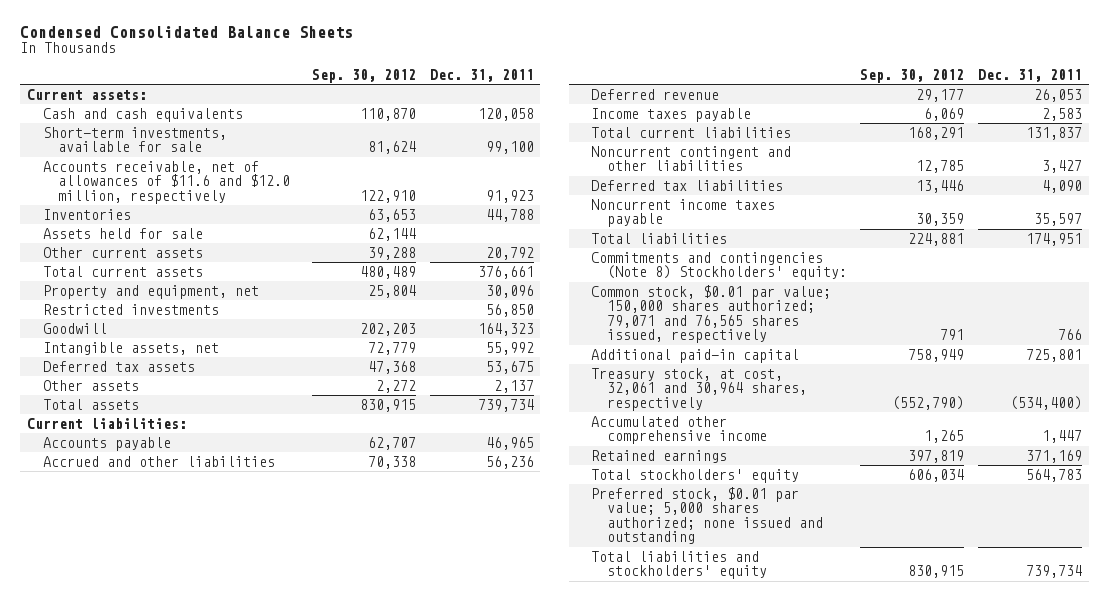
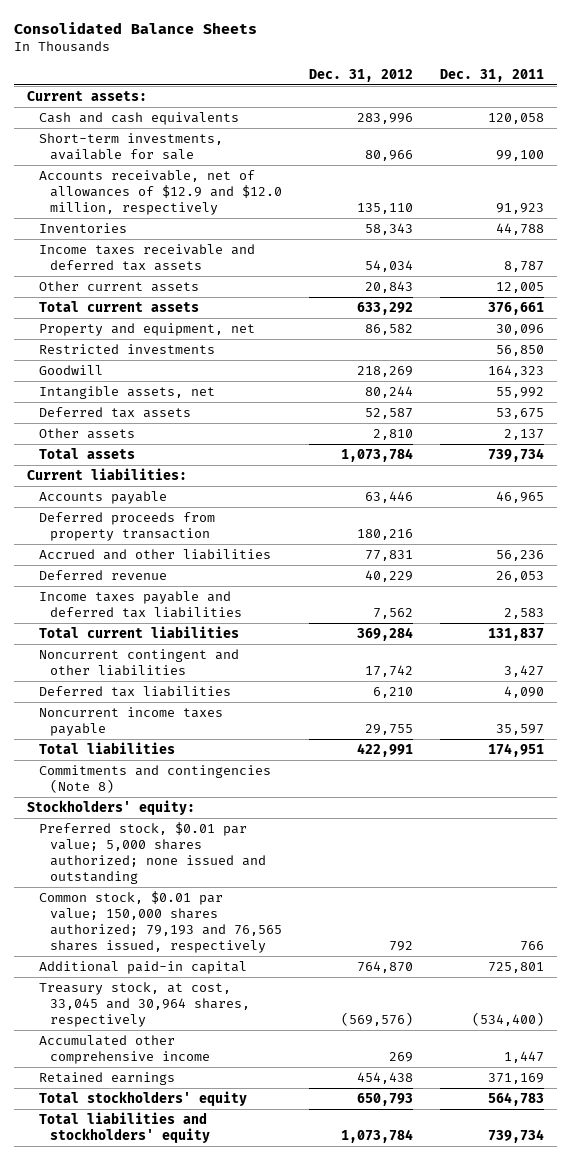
- Condensed Consolidated Balance Sheets
+ Consolidated Balance Sheets
- | Sep. 30, 2012 | Dec. 31, 2011
+ | Dec. 31, 2012 | Dec. 31, 2011
- Accounts receivable, net of allowances of $11.6 and $12.0 million, respectively | 122,910 | 91,923
+ Accounts receivable, net of allowances of $12.9 and $12.0 million, respectively | 135,110 | 91,923
- Assets held for sale | 62,144 |
- Other current assets | 39,288 | 20,792
+ Income taxes receivable and deferred tax assets | 54,034 | 8,787
+ Other current assets | 20,843 | 12,005
+ Deferred proceeds from property transaction | 180,216 |
- Income taxes payable | 6,069 | 2,583
+ Income taxes payable and deferred tax liabilities | 7,562 | 2,583
- Commitments and contingencies (Note 8) Stockholders' equity:
- Common stock, $0.01 par value; 150,000 shares authorized; 79,071 and 76,565 shares issued, respectively | 791 | 766
+ Commitments and contingencies (Note 8)
+ Stockholders' equity:
moved up: Preferred stock, $0.01 par value; 5,000 shares authorized; none issued and outstanding
+ Common stock, $0.01 par value; 150,000 shares authorized; 79,193 and 76,565 shares issued, respectively | 792 | 766
- Treasury stock, at cost, 32,061 and 30,964 shares, respectively | (552,790) | (534,400)
+ Treasury stock, at cost, 33,045 and 30,964 shares, respectively | (569,576) | (534,400)

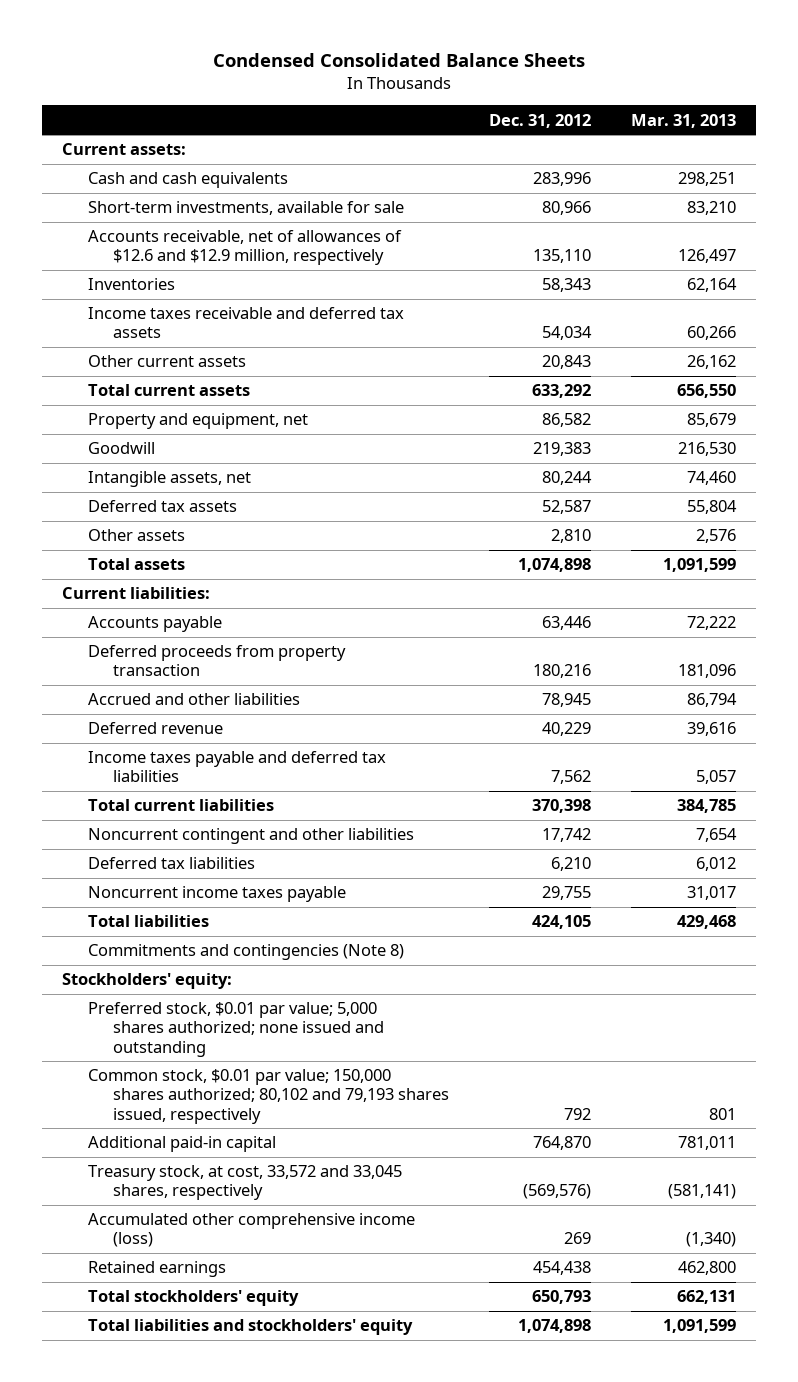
- Consolidated Balance Sheets
+ Condensed Consolidated Balance Sheets
- | Dec. 31, 2012 | Dec. 31, 2011
+ | Dec. 31, 2012 | Mar. 31, 2013
- Accounts receivable, net of allowances of $12.9 and $12.0 million, respectively | 135,110 | 91,923
+ Accounts receivable, net of allowances of $12.6 and $12.9 million, respectively | 135,110 | 126,497
- Restricted investments | | 56,850
- Goodwill | 218,269 | 164,323
+ Goodwill | 219,383 | 216,530
- Total assets | 1,073,784 | 739,734
+ Total assets | 1,074,898 | 1,091,599
- Accrued and other liabilities | 77,831 | 56,236
+ Accrued and other liabilities | 78,945 | 86,794
- Total current liabilities | 369,284 | 131,837
+ Total current liabilities | 370,398 | 384,785
- Total liabilities | 422,991 | 174,951
+ Total liabilities | 424,105 | 429,468
- Common stock, $0.01 par value; 150,000 shares authorized; 79,193 and 76,565 shares issued, respectively | 792 | 766
+ Common stock, $0.01 par value; 150,000 shares authorized; 80,102 and 79,193 shares issued, respectively | 792 | 801
- Treasury stock, at cost, 33,045 and 30,964 shares, respectively | (569,576) | (534,400)
- Accumulated other comprehensive income | 269 | 1,447
+ Treasury stock, at cost, 33,572 and 33,045 shares, respectively | (569,576) | (581,141)
+ Accumulated other comprehensive income (loss) | 269 | (1,340)
- Total liabilities and stockholders' equity | 1,073,784 | 739,734
+ Total liabilities and stockholders' equity | 1,074,898 | 1,091,599

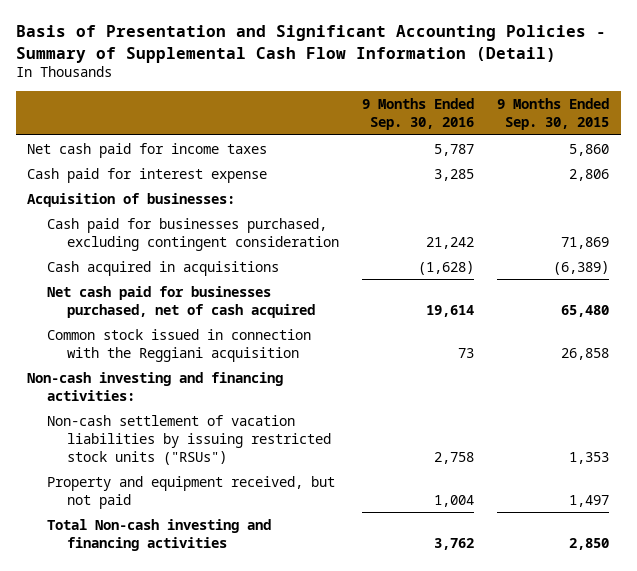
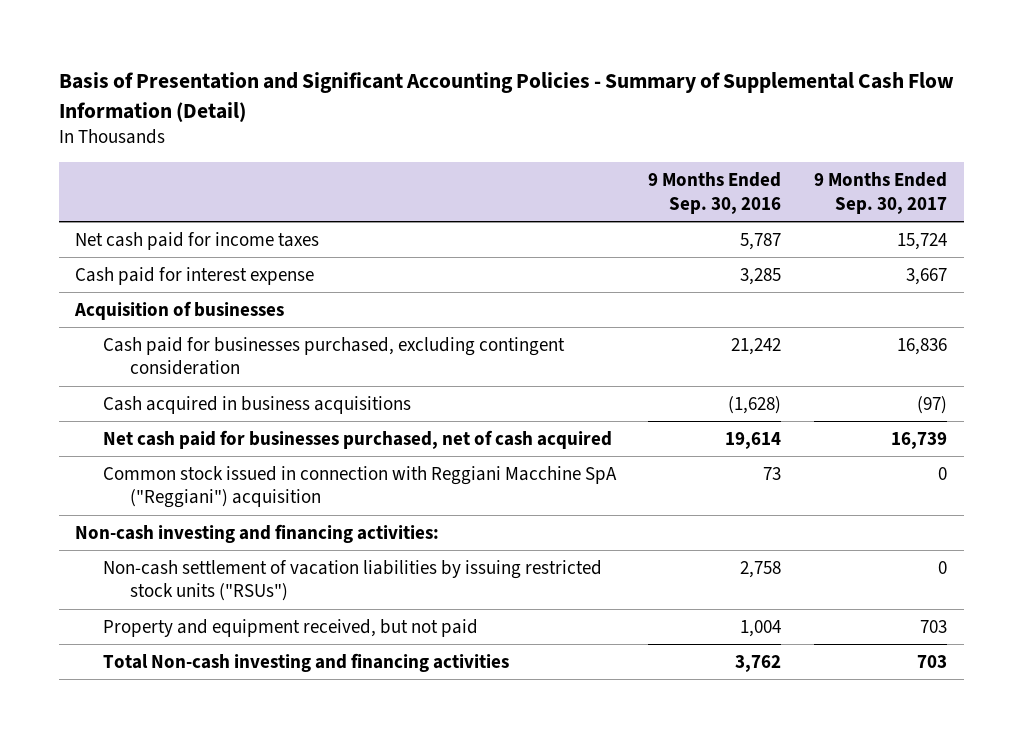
- | 9 Months Ended Sep. 30, 2016 | 9 Months Ended Sep. 30, 2015
+ | 9 Months Ended Sep. 30, 2016 | 9 Months Ended Sep. 30, 2017
- Acquisition of businesses:
+ Acquisition of businesses
- Cash acquired in acquisitions | (1,628) | (6,389)
+ Cash acquired in business acquisitions | (1,628) | (97)
- Common stock issued in connection with the Reggiani acquisition | 73 | 26,858
+ Common stock issued in connection with Reggiani Macchine SpA ("Reggiani") acquisition | 73 | 0

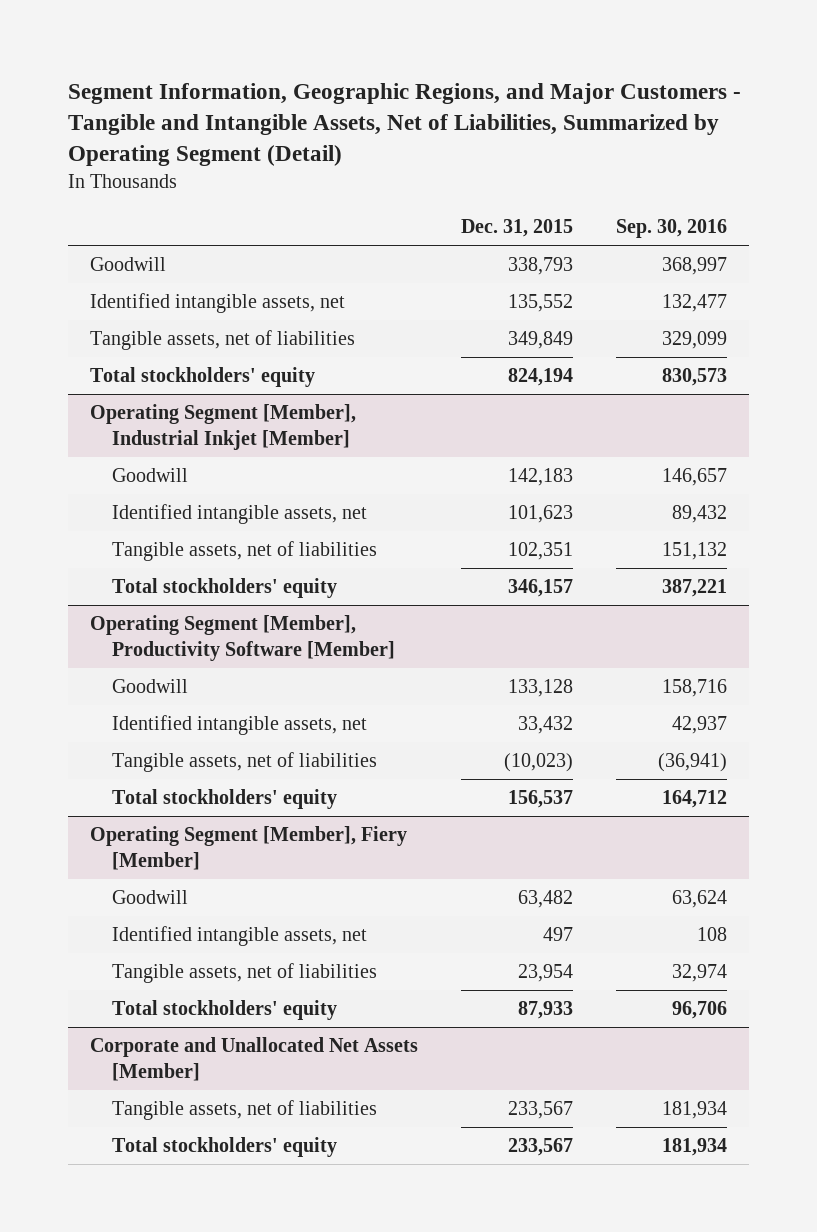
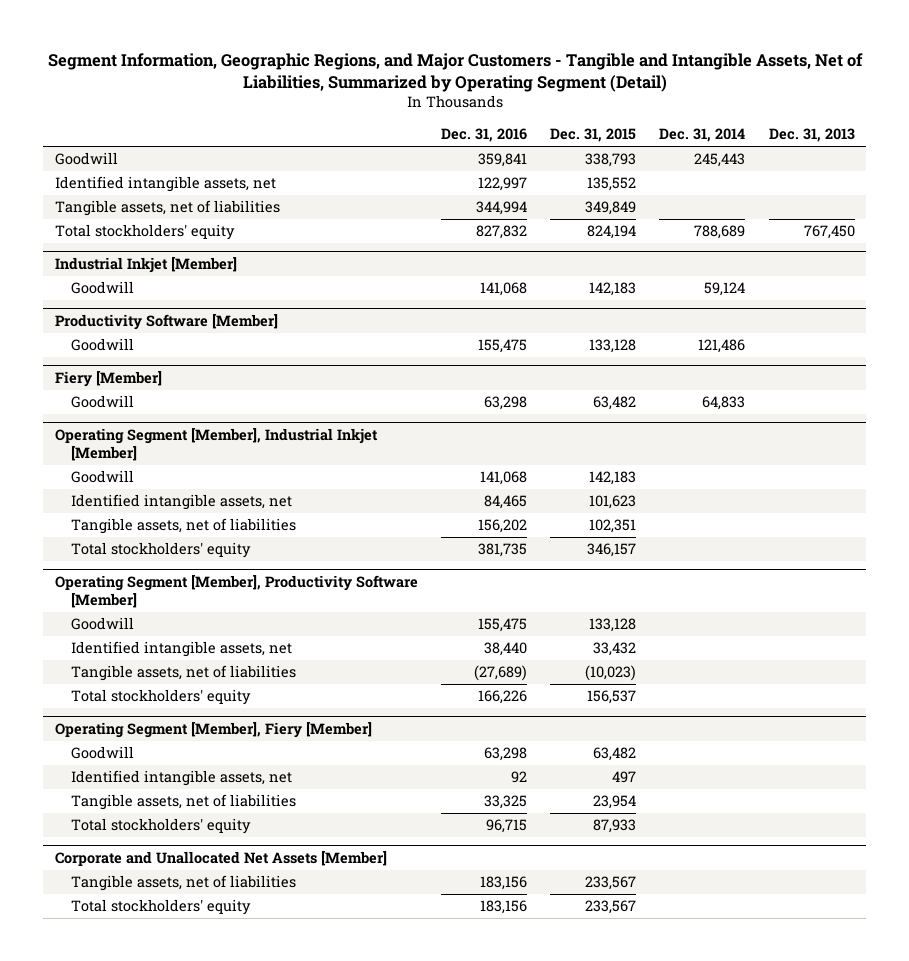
- | Dec. 31, 2015 | Sep. 30, 2016
+ | Dec. 31, 2016 | Dec. 31, 2015 | Dec. 31, 2014 | Dec. 31, 2013
+ Industrial Inkjet [Member]
+ Goodwill | 141,068 | 142,183 | 59,124 |
+ Productivity Software [Member]
+ Goodwill | 155,475 | 133,128 | 121,486 |
+ Fiery [Member]
+ Goodwill | 63,298 | 63,482 | 64,833 |

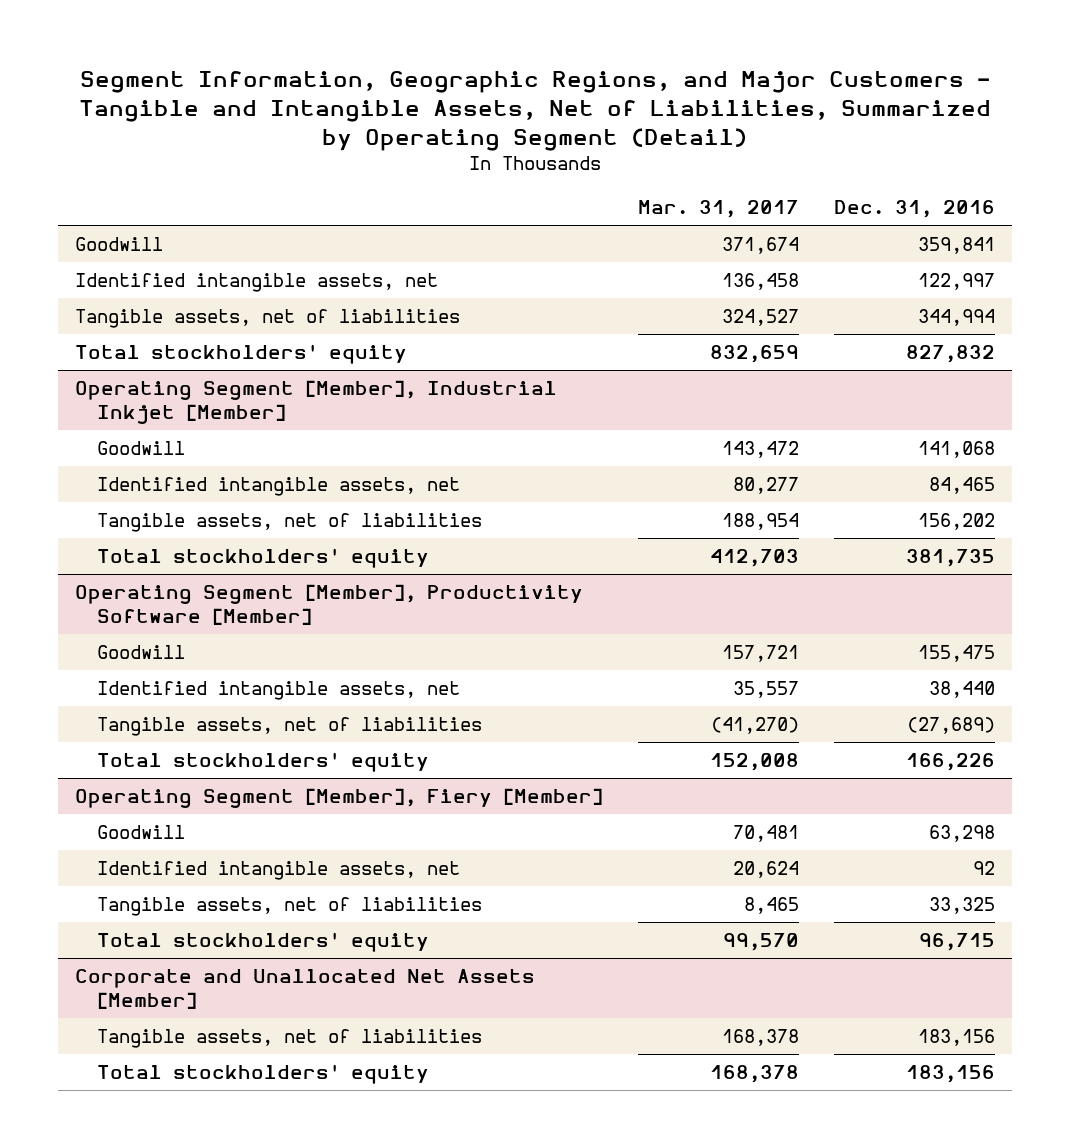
- | Dec. 31, 2016 | Dec. 31, 2015 | Dec. 31, 2014 | Dec. 31, 2013
+ | Mar. 31, 2017 | Dec. 31, 2016
- Industrial Inkjet [Member]
- Goodwill | 141,068 | 142,183 | 59,124 |
- Productivity Software [Member]
- Goodwill | 155,475 | 133,128 | 121,486 |
- Fiery [Member]
- Goodwill | 63,298 | 63,482 | 64,833 |

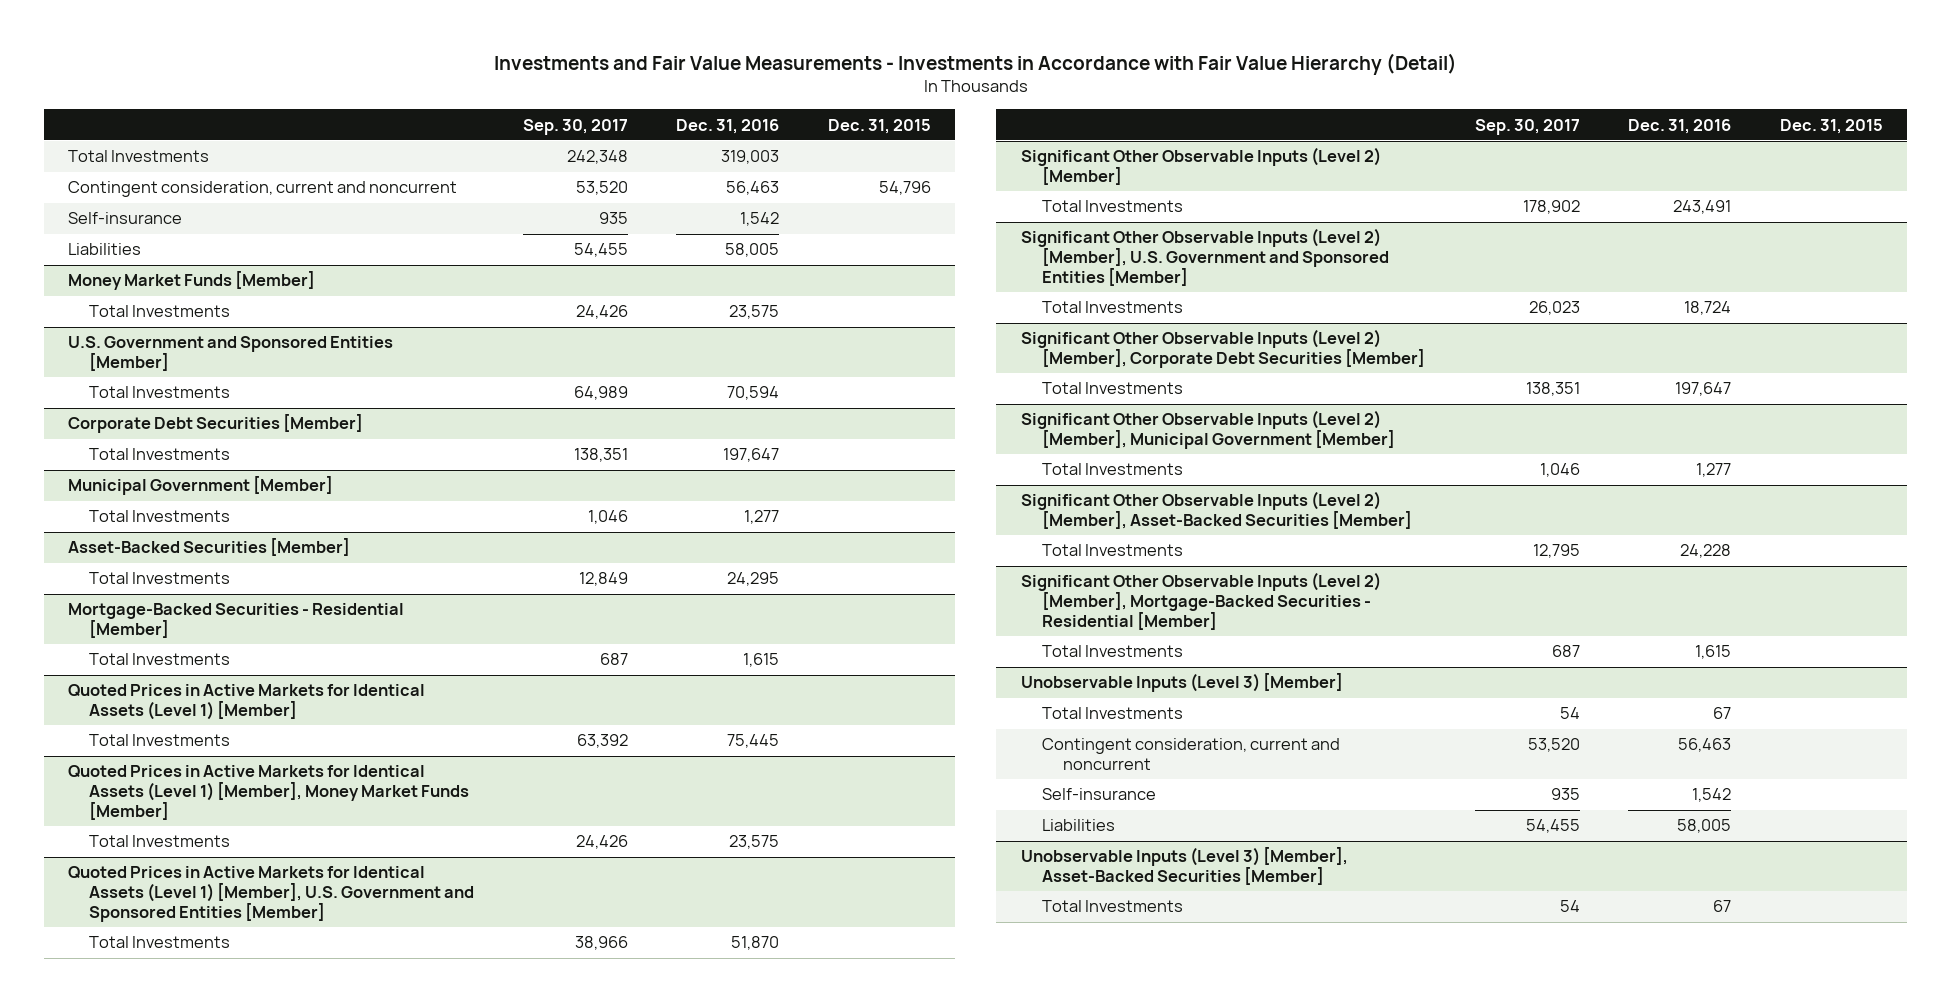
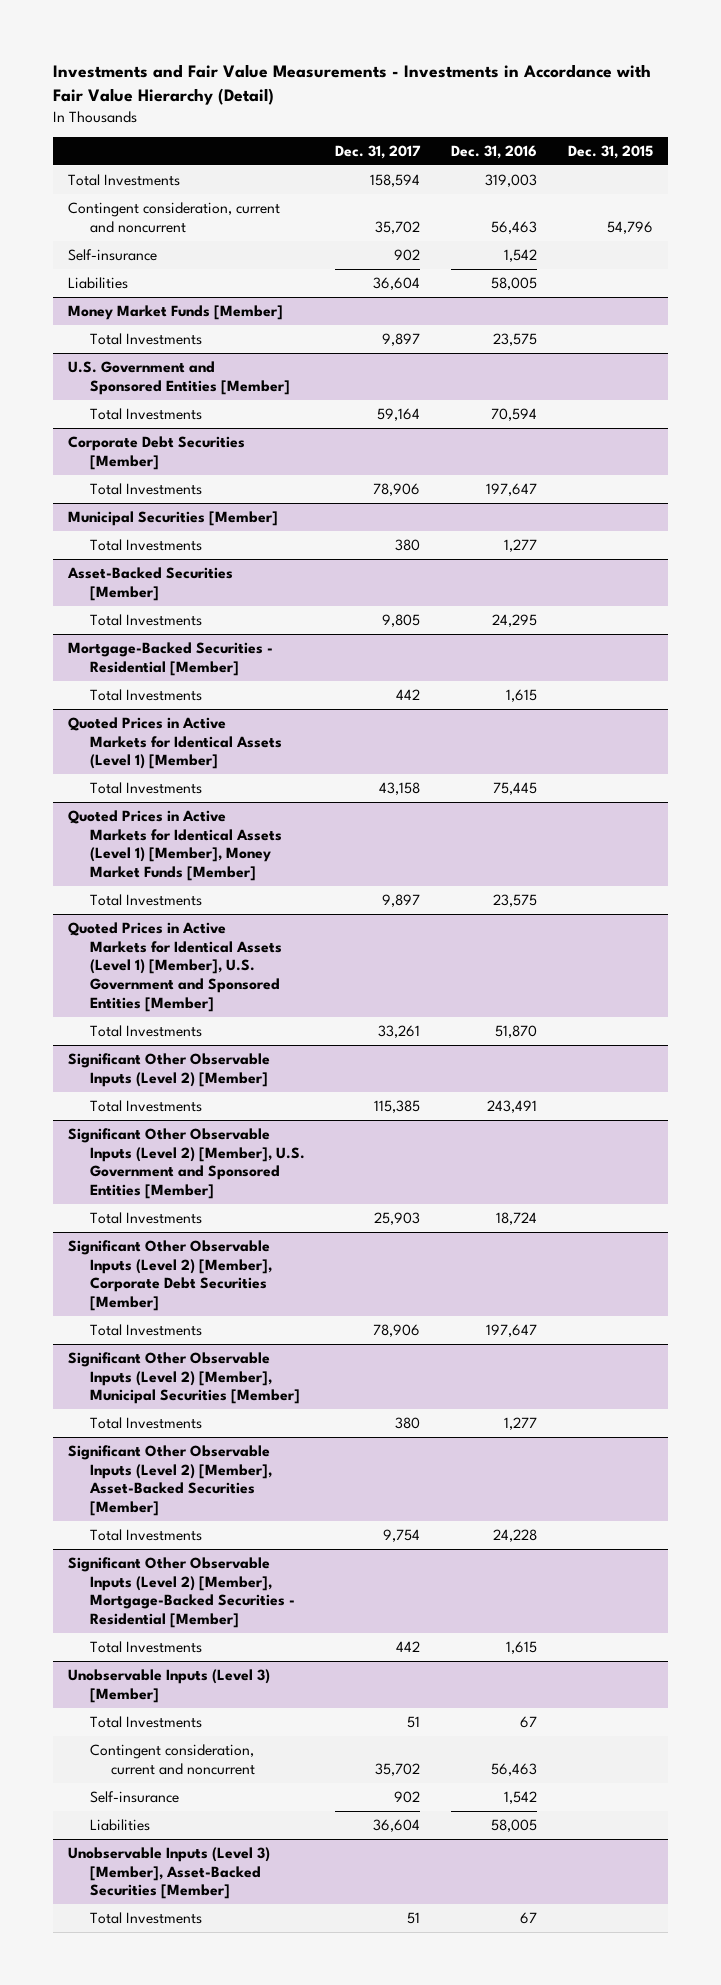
- | Sep. 30, 2017 | Dec. 31, 2016 | Dec. 31, 2015
+ | Dec. 31, 2017 | Dec. 31, 2016 | Dec. 31, 2015
- Municipal Government [Member]
+ Municipal Securities [Member]
- Significant Other Observable Inputs (Level 2) [Member], Municipal Government [Member]
+ Significant Other Observable Inputs (Level 2) [Member], Municipal Securities [Member]

